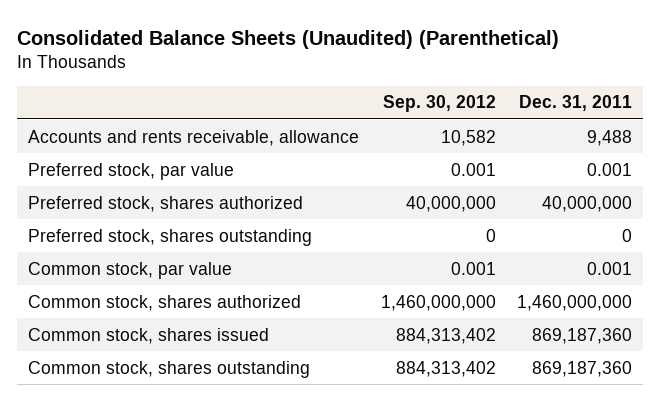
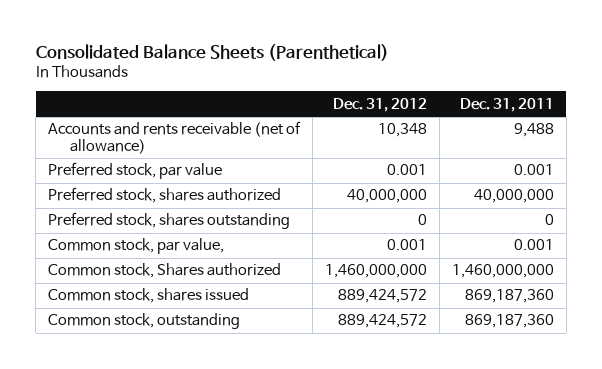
- Consolidated Balance Sheets (Unaudited) (Parenthetical)
+ Consolidated Balance Sheets (Parenthetical)
- | Sep. 30, 2012 | Dec. 31, 2011
+ | Dec. 31, 2012 | Dec. 31, 2011
- Accounts and rents receivable, allowance | 10,582 | 9,488
+ Accounts and rents receivable (net of allowance) | 10,348 | 9,488
- Common stock, par value | 0.001 | 0.001
- Common stock, shares authorized | 1,460,000,000 | 1,460,000,000
+ Common stock, par value, | 0.001 | 0.001
+ Common stock, Shares authorized | 1,460,000,000 | 1,460,000,000
- Common stock, shares outstanding | 884,313,402 | 869,187,360
+ Common stock, outstanding | 889,424,572 | 869,187,360

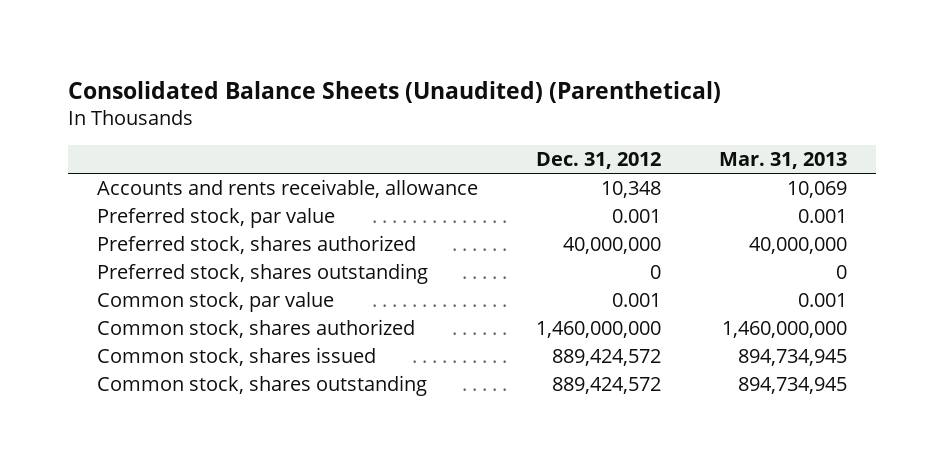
- Consolidated Balance Sheets (Parenthetical)
+ Consolidated Balance Sheets (Unaudited) (Parenthetical)
- | Dec. 31, 2012 | Dec. 31, 2011
+ | Dec. 31, 2012 | Mar. 31, 2013
- Accounts and rents receivable (net of allowance) | 10,348 | 9,488
+ Accounts and rents receivable, allowance | 10,348 | 10,069
- Common stock, par value, | 0.001 | 0.001
- Common stock, Shares authorized | 1,460,000,000 | 1,460,000,000
+ Common stock, par value | 0.001 | 0.001
+ Common stock, shares authorized | 1,460,000,000 | 1,460,000,000
- Common stock, outstanding | 889,424,572 | 869,187,360
+ Common stock, shares outstanding | 889,424,572 | 894,734,945

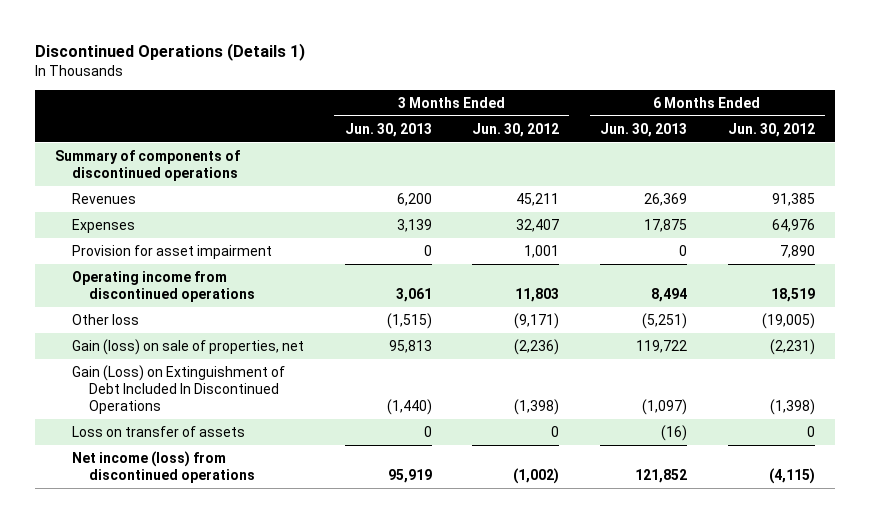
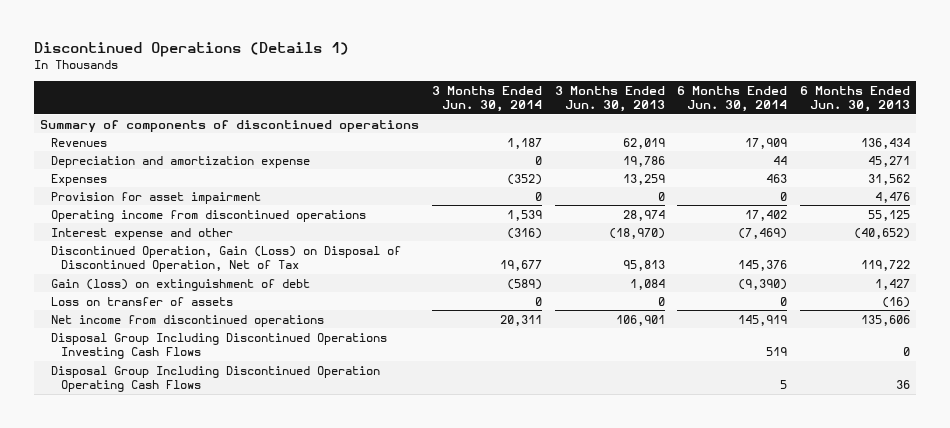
- | 3 Months Ended Jun. 30, 2013 | 3 Months Ended Jun. 30, 2012 | 6 Months Ended Jun. 30, 2013 | 6 Months Ended Jun. 30, 2012
+ | 3 Months Ended Jun. 30, 2014 | 3 Months Ended Jun. 30, 2013 | 6 Months Ended Jun. 30, 2014 | 6 Months Ended Jun. 30, 2013
- Revenues | 6,200 | 45,211 | 26,369 | 91,385
- Expenses | 3,139 | 32,407 | 17,875 | 64,976
- Provision for asset impairment | 0 | 1,001 | 0 | 7,890
- Operating income from discontinued operations | 3,061 | 11,803 | 8,494 | 18,519
- Other loss | (1,515) | (9,171) | (5,251) | (19,005)
- Gain (loss) on sale of properties, net | 95,813 | (2,236) | 119,722 | (2,231)
- Gain (Loss) on Extinguishment of Debt Included In Discontinued Operations | (1,440) | (1,398) | (1,097) | (1,398)
+ Revenues | 1,187 | 62,019 | 17,909 | 136,434
+ Depreciation and amortization expense | 0 | 19,786 | 44 | 45,271
+ Expenses | (352) | 13,259 | 463 | 31,562
+ Provision for asset impairment | 0 | 0 | 0 | 4,476
+ Operating income from discontinued operations | 1,539 | 28,974 | 17,402 | 55,125
+ Interest expense and other | (316) | (18,970) | (7,469) | (40,652)
+ Discontinued Operation, Gain (Loss) on Disposal of Discontinued Operation, Net of Tax | 19,677 | 95,813 | 145,376 | 119,722
+ Gain (loss) on extinguishment of debt | (589) | 1,084 | (9,390) | 1,427
- Net income (loss) from discontinued operations | 95,919 | (1,002) | 121,852 | (4,115)
+ Net income from discontinued operations | 20,311 | 106,901 | 145,919 | 135,606
+ Disposal Group Including Discontinued Operations Investing Cash Flows | | | 519 | 0
+ Disposal Group Including Discontinued Operation Operating Cash Flows | | | 5 | 36

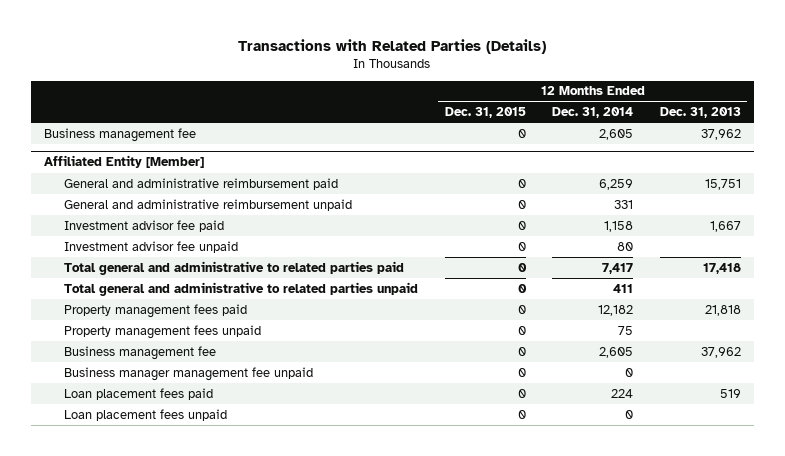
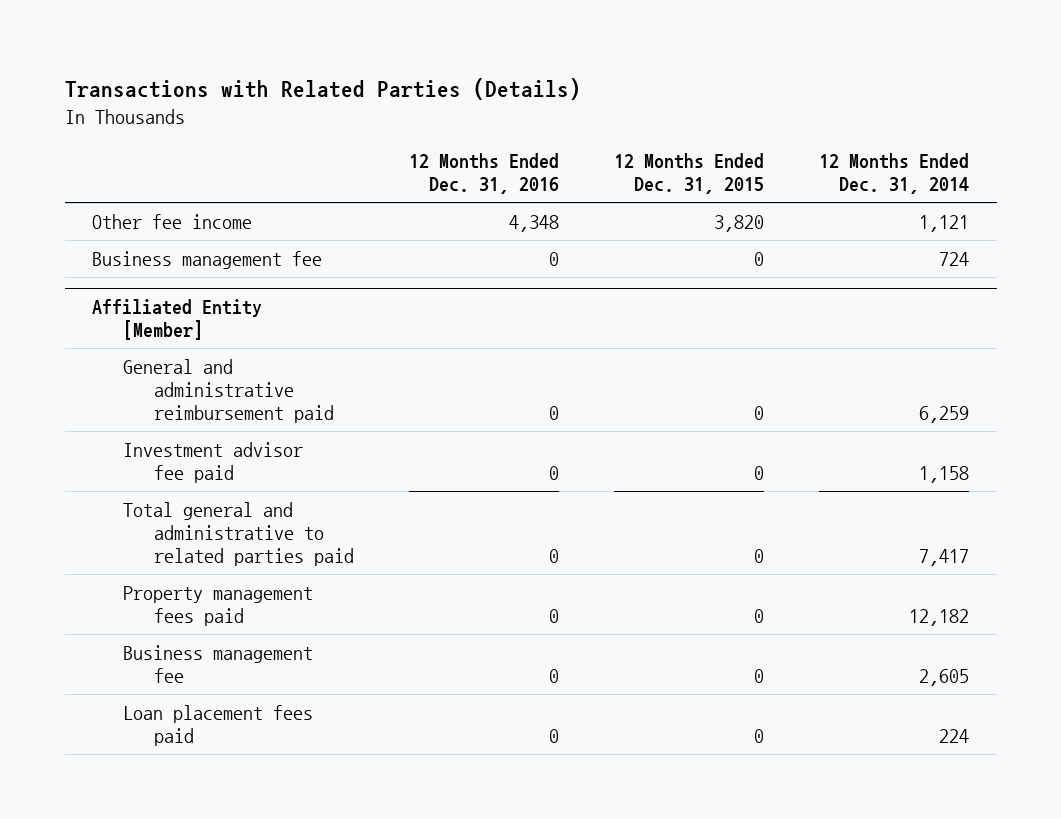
- | 12 Months Ended Dec. 31, 2015 | 12 Months Ended Dec. 31, 2014 | 12 Months Ended Dec. 31, 2013
+ | 12 Months Ended Dec. 31, 2016 | 12 Months Ended Dec. 31, 2015 | 12 Months Ended Dec. 31, 2014
- Business management fee | 0 | 2,605 | 37,962
+ Other fee income | 4,348 | 3,820 | 1,121
+ Business management fee | 0 | 0 | 724
@ Affiliated Entity [Member]
- General and administrative reimbursement unpaid | 0 | 331 |
- Investment advisor fee unpaid | 0 | 80 |
- Total general and administrative to related parties unpaid | 0 | 411 |
- Property management fees unpaid | 0 | 75 |
- Business manager management fee unpaid | 0 | 0 |
- Loan placement fees unpaid | 0 | 0 |

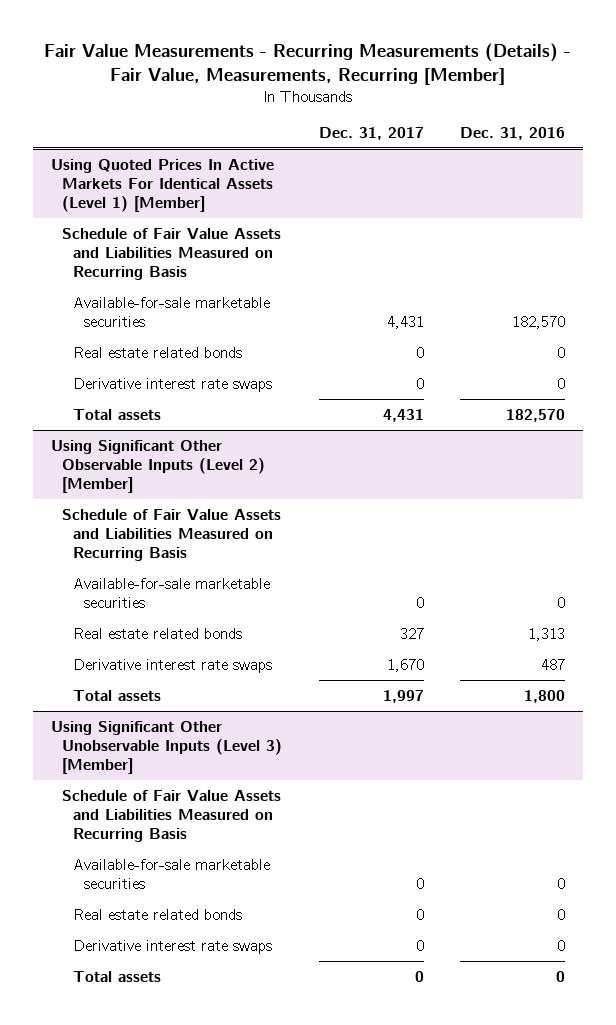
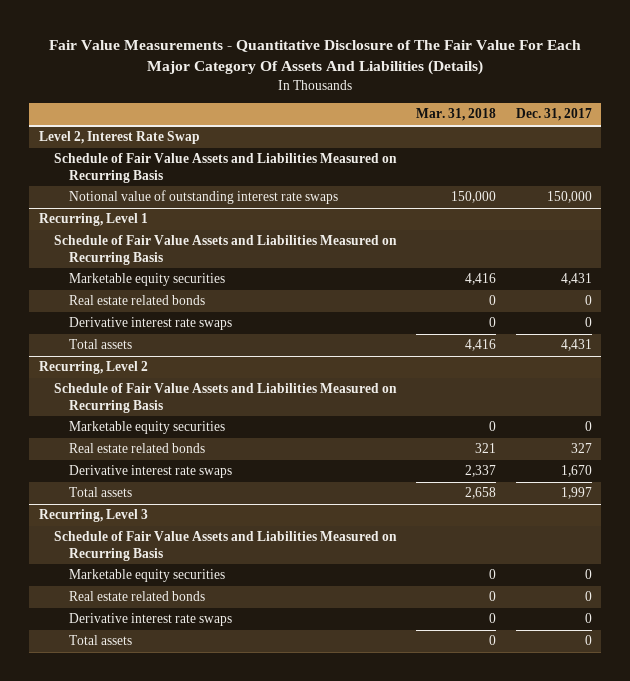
- Fair Value Measurements - Recurring Measurements (Details) - Fair Value, Measurements, Recurring [Member]
+ Fair Value Measurements - Quantitative Disclosure of The Fair Value For Each Major Category Of Assets And Liabilities (Details)
- | Dec. 31, 2017 | Dec. 31, 2016
+ | Mar. 31, 2018 | Dec. 31, 2017
- Using Quoted Prices In Active Markets For Identical Assets (Level 1) [Member]
+ Level 2, Interest Rate Swap
- Available-for-sale marketable securities | 4,431 | 182,570
+ Notional value of outstanding interest rate swaps | 150,000 | 150,000
+ Recurring, Level 1
+ Schedule of Fair Value Assets and Liabilities Measured on Recurring Basis
+ Marketable equity securities | 4,416 | 4,431
- Using Significant Other Observable Inputs (Level 2) [Member]
+ Recurring, Level 2
- Available-for-sale marketable securities | 0 | 0
+ Marketable equity securities | 0 | 0
- Using Significant Other Unobservable Inputs (Level 3) [Member]
+ Recurring, Level 3
- Available-for-sale marketable securities | 0 | 0
+ Marketable equity securities | 0 | 0

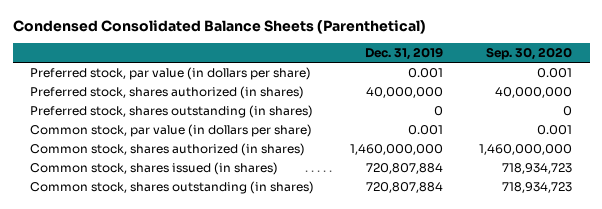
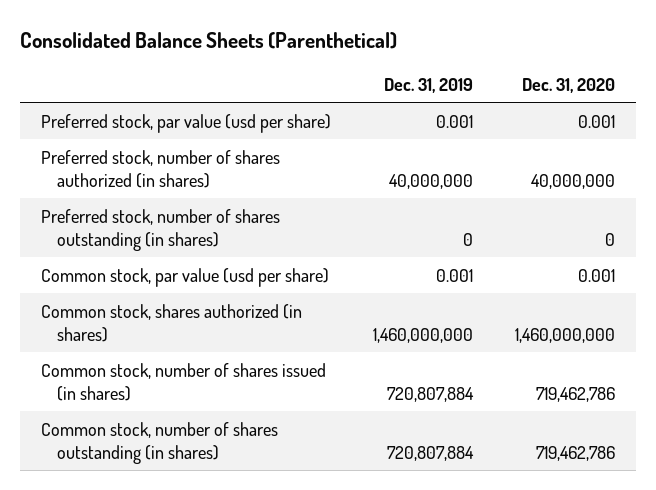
- Condensed Consolidated Balance Sheets (Parenthetical)
+ Consolidated Balance Sheets (Parenthetical)
- | Dec. 31, 2019 | Sep. 30, 2020
+ | Dec. 31, 2019 | Dec. 31, 2020
- Preferred stock, par value (in dollars per share) | 0.001 | 0.001
- Preferred stock, shares authorized (in shares) | 40,000,000 | 40,000,000
- Preferred stock, shares outstanding (in shares) | 0 | 0
- Common stock, par value (in dollars per share) | 0.001 | 0.001
+ Preferred stock, par value (usd per share) | 0.001 | 0.001
+ Preferred stock, number of shares authorized (in shares) | 40,000,000 | 40,000,000
+ Preferred stock, number of shares outstanding (in shares) | 0 | 0
+ Common stock, par value (usd per share) | 0.001 | 0.001
- Common stock, shares issued (in shares) | 720,807,884 | 718,934,723
- Common stock, shares outstanding (in shares) | 720,807,884 | 718,934,723
+ Common stock, number of shares issued (in shares) | 720,807,884 | 719,462,786
+ Common stock, number of shares outstanding (in shares) | 720,807,884 | 719,462,786

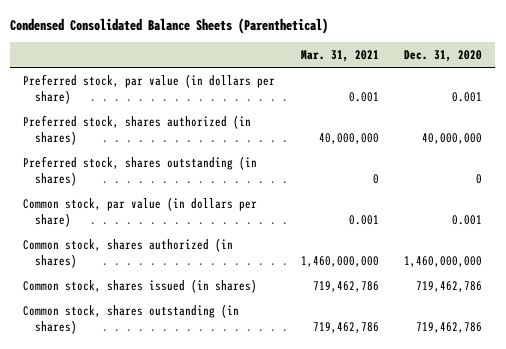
- Consolidated Balance Sheets (Parenthetical)
+ Condensed Consolidated Balance Sheets (Parenthetical)
- | Dec. 31, 2019 | Dec. 31, 2020
+ | Mar. 31, 2021 | Dec. 31, 2020
- Preferred stock, par value (usd per share) | 0.001 | 0.001
- Preferred stock, number of shares authorized (in shares) | 40,000,000 | 40,000,000
- Preferred stock, number of shares outstanding (in shares) | 0 | 0
- Common stock, par value (usd per share) | 0.001 | 0.001
+ Preferred stock, par value (in dollars per share) | 0.001 | 0.001
+ Preferred stock, shares authorized (in shares) | 40,000,000 | 40,000,000
+ Preferred stock, shares outstanding (in shares) | 0 | 0
+ Common stock, par value (in dollars per share) | 0.001 | 0.001
- Common stock, number of shares issued (in shares) | 720,807,884 | 719,462,786
- Common stock, number of shares outstanding (in shares) | 720,807,884 | 719,462,786
+ Common stock, shares issued (in shares) | 719,462,786 | 719,462,786
+ Common stock, shares outstanding (in shares) | 719,462,786 | 719,462,786

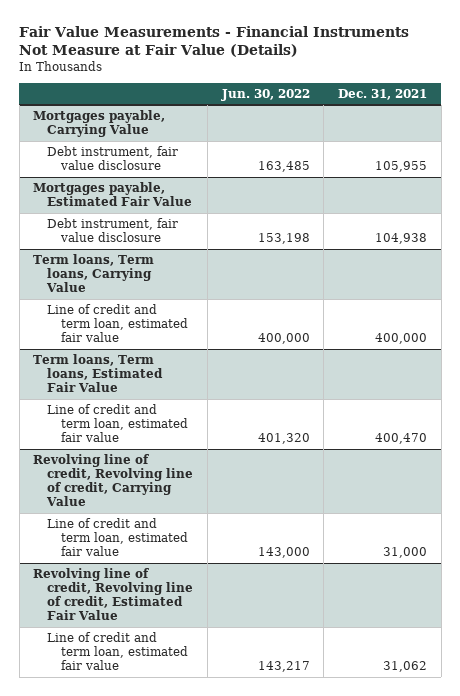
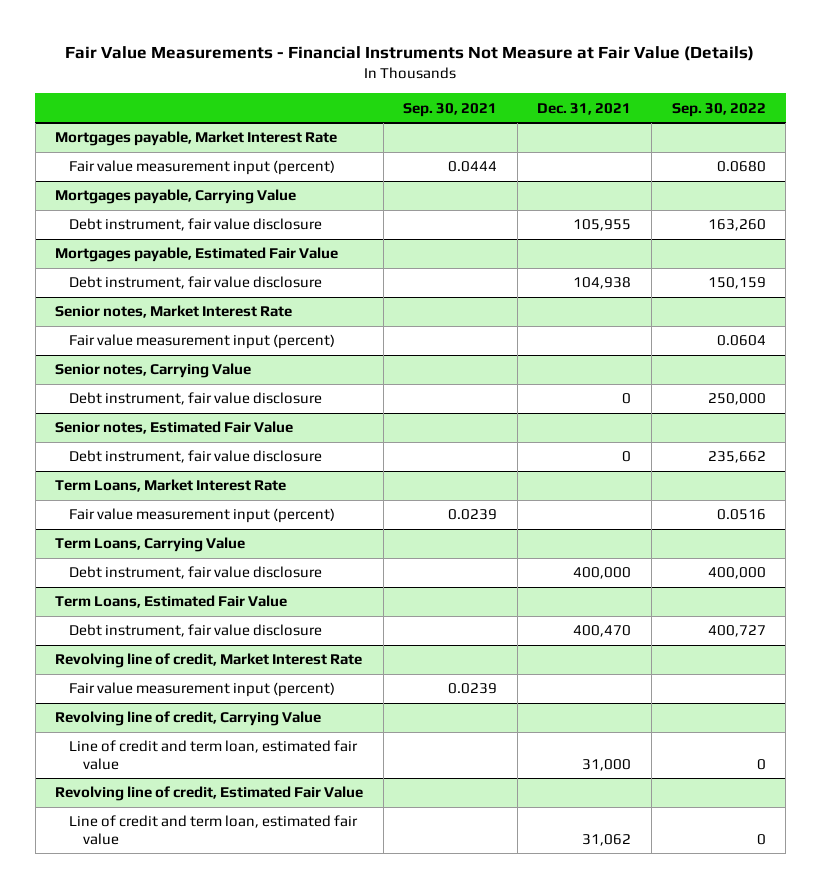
- | Jun. 30, 2022 | Dec. 31, 2021
+ | Sep. 30, 2021 | Dec. 31, 2021 | Sep. 30, 2022
+ Mortgages payable, Market Interest Rate
+ Fair value measurement input (percent) | 0.0444 | | 0.0680
- Term loans, Term loans, Carrying Value
- Line of credit and term loan, estimated fair value | 400,000 | 400,000
- Term loans, Term loans, Estimated Fair Value
- Line of credit and term loan, estimated fair value | 401,320 | 400,470
- Revolving line of credit, Revolving line of credit, Carrying Value
+ Senior notes, Market Interest Rate
+ Fair value measurement input (percent) | | | 0.0604
+ Senior notes, Carrying Value
+ Debt instrument, fair value disclosure | | 0 | 250,000
+ Senior notes, Estimated Fair Value
+ Debt instrument, fair value disclosure | | 0 | 235,662
+ Term Loans, Market Interest Rate
+ Fair value measurement input (percent) | 0.0239 | | 0.0516
+ Term Loans, Carrying Value
+ Debt instrument, fair value disclosure | | 400,000 | 400,000
+ Term Loans, Estimated Fair Value
+ Debt instrument, fair value disclosure | | 400,470 | 400,727
+ Revolving line of credit, Market Interest Rate
+ Fair value measurement input (percent) | 0.0239 | |
+ Revolving line of credit, Carrying Value
- Revolving line of credit, Revolving line of credit, Estimated Fair Value
+ Revolving line of credit, Estimated Fair Value

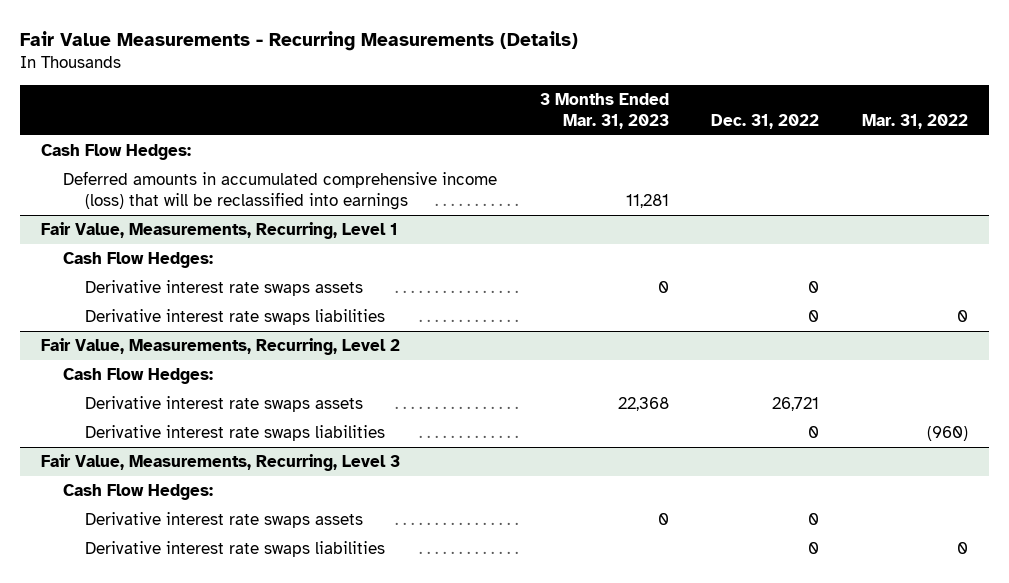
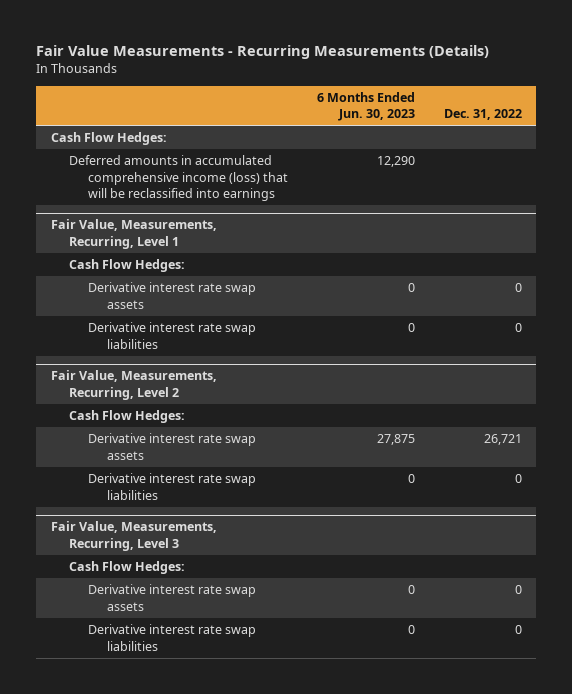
- | 3 Months Ended Mar. 31, 2023 | Dec. 31, 2022 | Mar. 31, 2022
+ | 6 Months Ended Jun. 30, 2023 | Dec. 31, 2022
@ Fair Value, Measurements, Recurring, Level 1
- Derivative interest rate swaps assets | 0 | 0 |
- Derivative interest rate swaps liabilities | | 0 | 0
+ Derivative interest rate swap assets | 0 | 0
+ Derivative interest rate swap liabilities | 0 | 0
@ Fair Value, Measurements, Recurring, Level 2
- Derivative interest rate swaps assets | 22,368 | 26,721 |
- Derivative interest rate swaps liabilities | | 0 | (960)
+ Derivative interest rate swap assets | 27,875 | 26,721
+ Derivative interest rate swap liabilities | 0 | 0
@ Fair Value, Measurements, Recurring, Level 3
- Derivative interest rate swaps assets | 0 | 0 |
- Derivative interest rate swaps liabilities | | 0 | 0
+ Derivative interest rate swap assets | 0 | 0
+ Derivative interest rate swap liabilities | 0 | 0

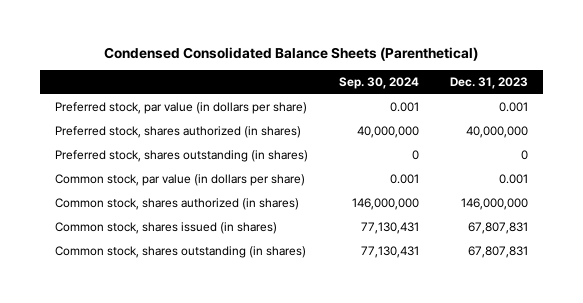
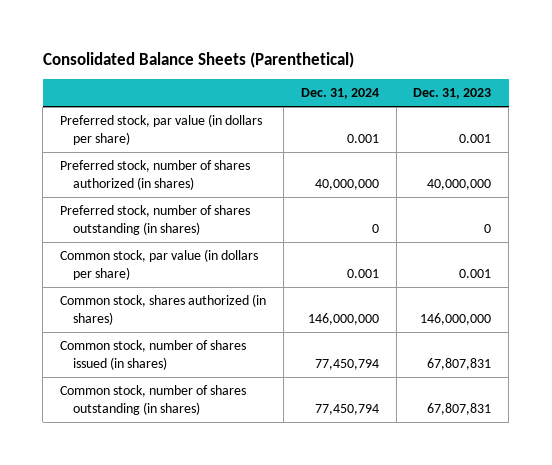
- Condensed Consolidated Balance Sheets (Parenthetical)
+ Consolidated Balance Sheets (Parenthetical)
- | Sep. 30, 2024 | Dec. 31, 2023
+ | Dec. 31, 2024 | Dec. 31, 2023
- Preferred stock, shares authorized (in shares) | 40,000,000 | 40,000,000
- Preferred stock, shares outstanding (in shares) | 0 | 0
+ Preferred stock, number of shares authorized (in shares) | 40,000,000 | 40,000,000
+ Preferred stock, number of shares outstanding (in shares) | 0 | 0
- Common stock, shares issued (in shares) | 77,130,431 | 67,807,831
- Common stock, shares outstanding (in shares) | 77,130,431 | 67,807,831
+ Common stock, number of shares issued (in shares) | 77,450,794 | 67,807,831
+ Common stock, number of shares outstanding (in shares) | 77,450,794 | 67,807,831

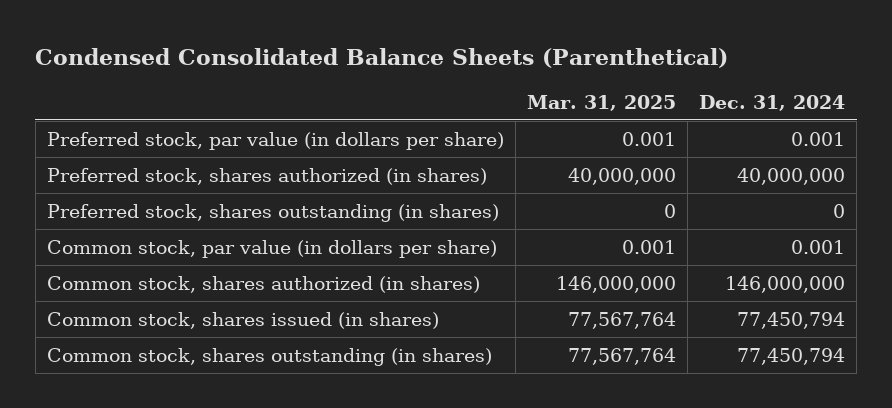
- Consolidated Balance Sheets (Parenthetical)
+ Condensed Consolidated Balance Sheets (Parenthetical)
- | Dec. 31, 2024 | Dec. 31, 2023
+ | Mar. 31, 2025 | Dec. 31, 2024
- Preferred stock, number of shares authorized (in shares) | 40,000,000 | 40,000,000
- Preferred stock, number of shares outstanding (in shares) | 0 | 0
+ Preferred stock, shares authorized (in shares) | 40,000,000 | 40,000,000
+ Preferred stock, shares outstanding (in shares) | 0 | 0
- Common stock, number of shares issued (in shares) | 77,450,794 | 67,807,831
- Common stock, number of shares outstanding (in shares) | 77,450,794 | 67,807,831
+ Common stock, shares issued (in shares) | 77,567,764 | 77,450,794
+ Common stock, shares outstanding (in shares) | 77,567,764 | 77,450,794

